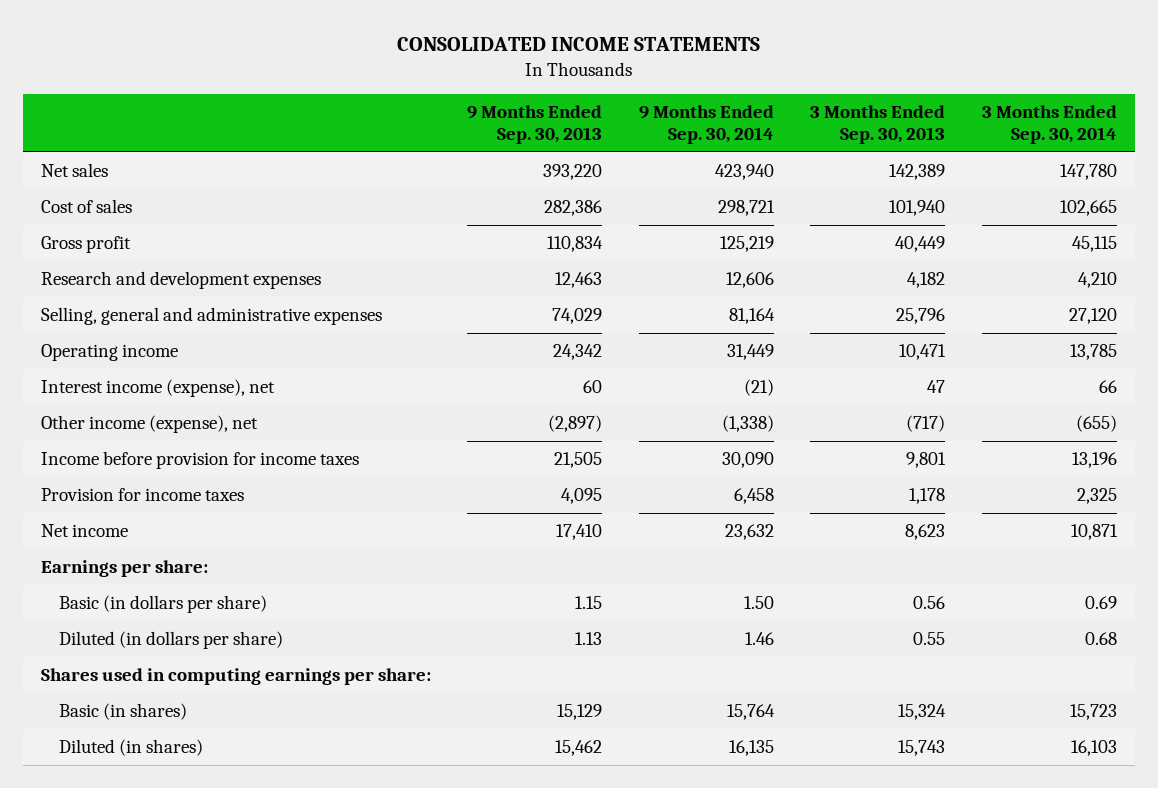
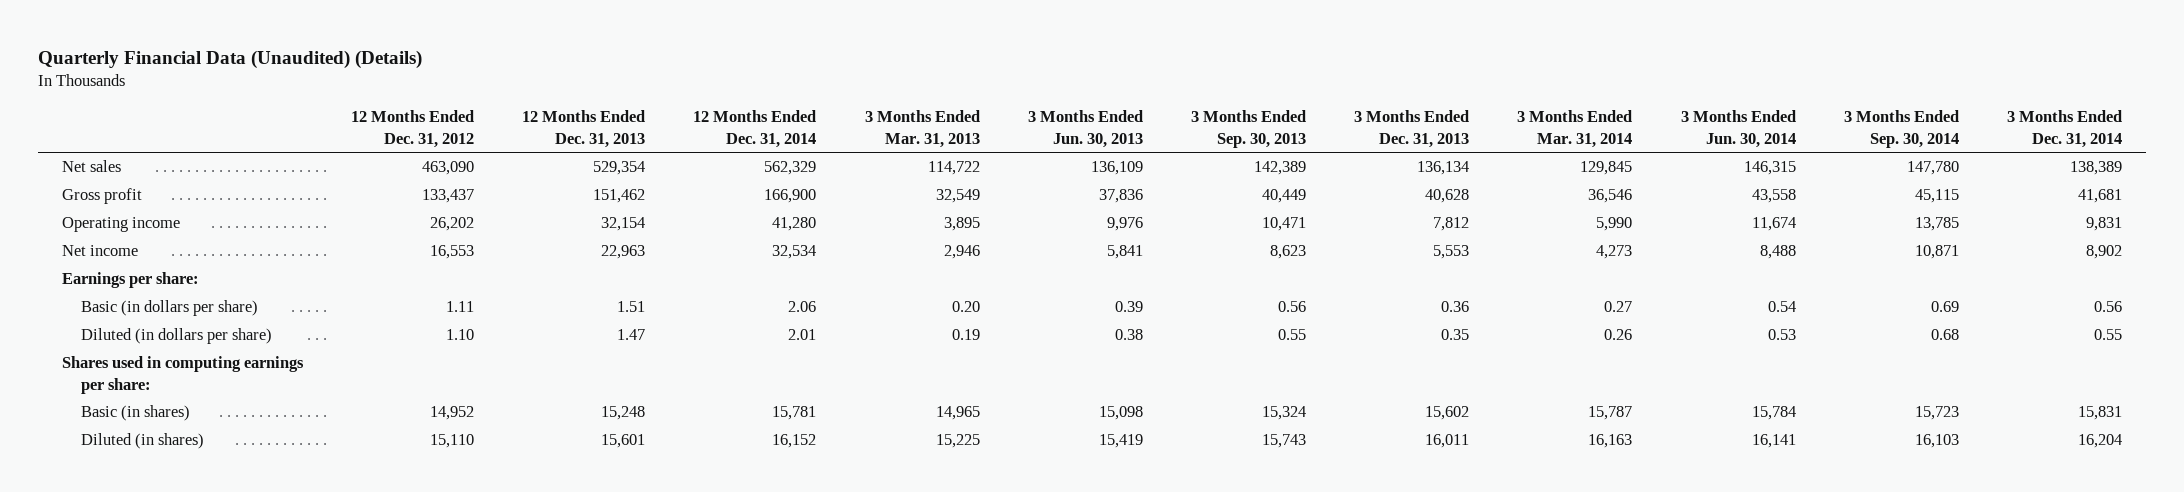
- CONSOLIDATED INCOME STATEMENTS
+ Quarterly Financial Data (Unaudited) (Details)
- | 9 Months Ended Sep. 30, 2013 | 9 Months Ended Sep. 30, 2014 | 3 Months Ended Sep. 30, 2013 | 3 Months Ended Sep. 30, 2014
+ | 12 Months Ended Dec. 31, 2012 | 12 Months Ended Dec. 31, 2013 | 12 Months Ended Dec. 31, 2014 | 3 Months Ended Mar. 31, 2013 | 3 Months Ended Jun. 30, 2013 | 3 Months Ended Sep. 30, 2013 | 3 Months Ended Dec. 31, 2013 | 3 Months Ended Mar. 31, 2014 | 3 Months Ended Jun. 30, 2014 | 3 Months Ended Sep. 30, 2014 | 3 Months Ended Dec. 31, 2014
- Cost of sales | 282,386 | 298,721 | 101,940 | 102,665
- Research and development expenses | 12,463 | 12,606 | 4,182 | 4,210
- Selling, general and administrative expenses | 74,029 | 81,164 | 25,796 | 27,120
- Interest income (expense), net | 60 | (21) | 47 | 66
- Other income (expense), net | (2,897) | (1,338) | (717) | (655)
- Income before provision for income taxes | 21,505 | 30,090 | 9,801 | 13,196
- Provision for income taxes | 4,095 | 6,458 | 1,178 | 2,325

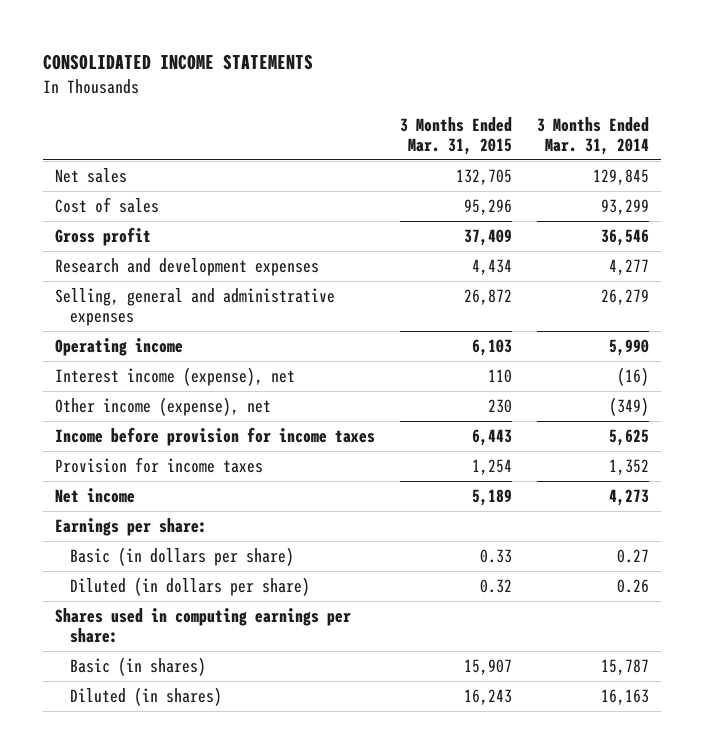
- Quarterly Financial Data (Unaudited) (Details)
+ CONSOLIDATED INCOME STATEMENTS
- | 12 Months Ended Dec. 31, 2012 | 12 Months Ended Dec. 31, 2013 | 12 Months Ended Dec. 31, 2014 | 3 Months Ended Mar. 31, 2013 | 3 Months Ended Jun. 30, 2013 | 3 Months Ended Sep. 30, 2013 | 3 Months Ended Dec. 31, 2013 | 3 Months Ended Mar. 31, 2014 | 3 Months Ended Jun. 30, 2014 | 3 Months Ended Sep. 30, 2014 | 3 Months Ended Dec. 31, 2014
+ | 3 Months Ended Mar. 31, 2015 | 3 Months Ended Mar. 31, 2014
+ Cost of sales | 95,296 | 93,299
+ Research and development expenses | 4,434 | 4,277
+ Selling, general and administrative expenses | 26,872 | 26,279
+ Interest income (expense), net | 110 | (16)
+ Other income (expense), net | 230 | (349)
+ Income before provision for income taxes | 6,443 | 5,625
+ Provision for income taxes | 1,254 | 1,352

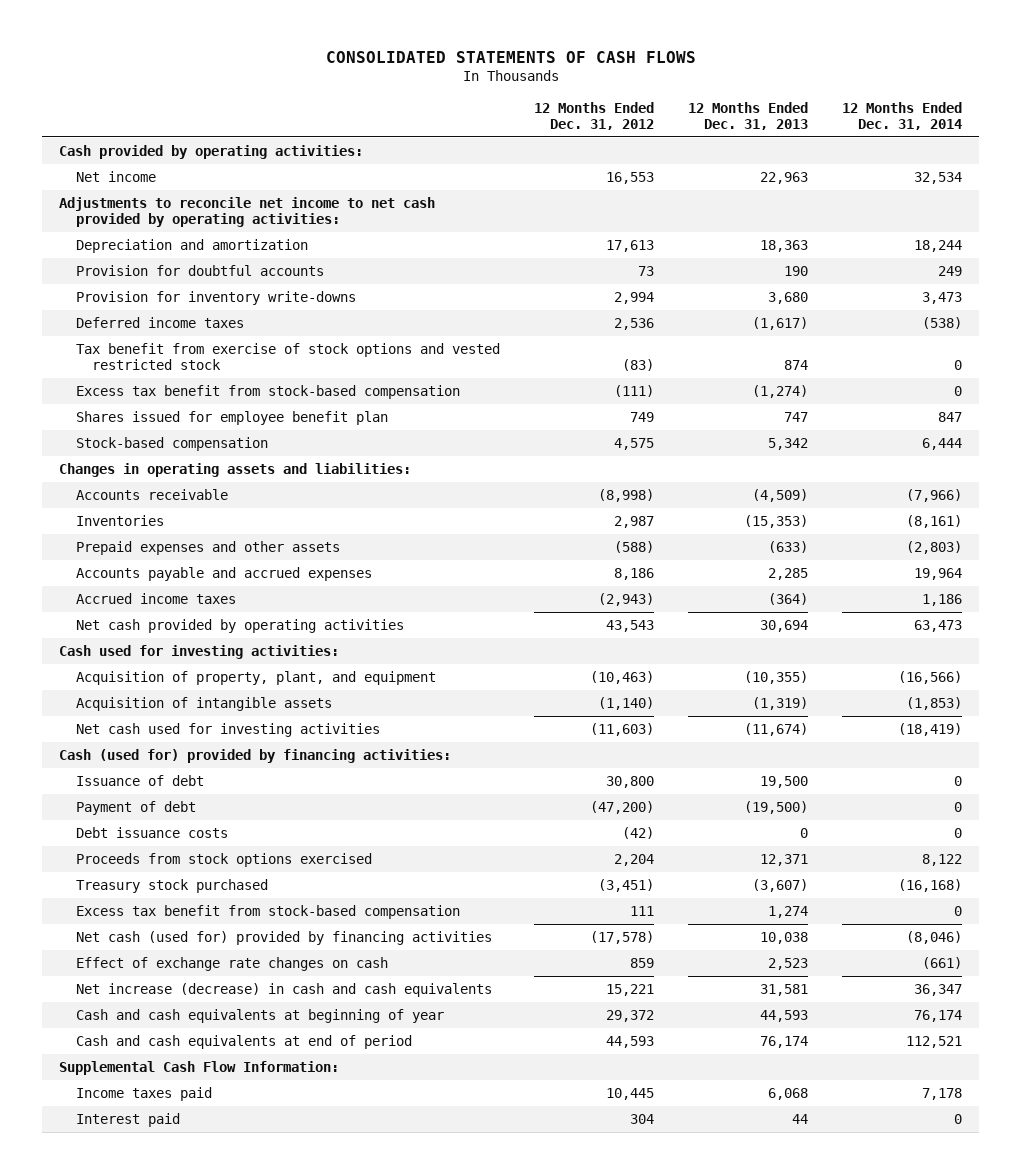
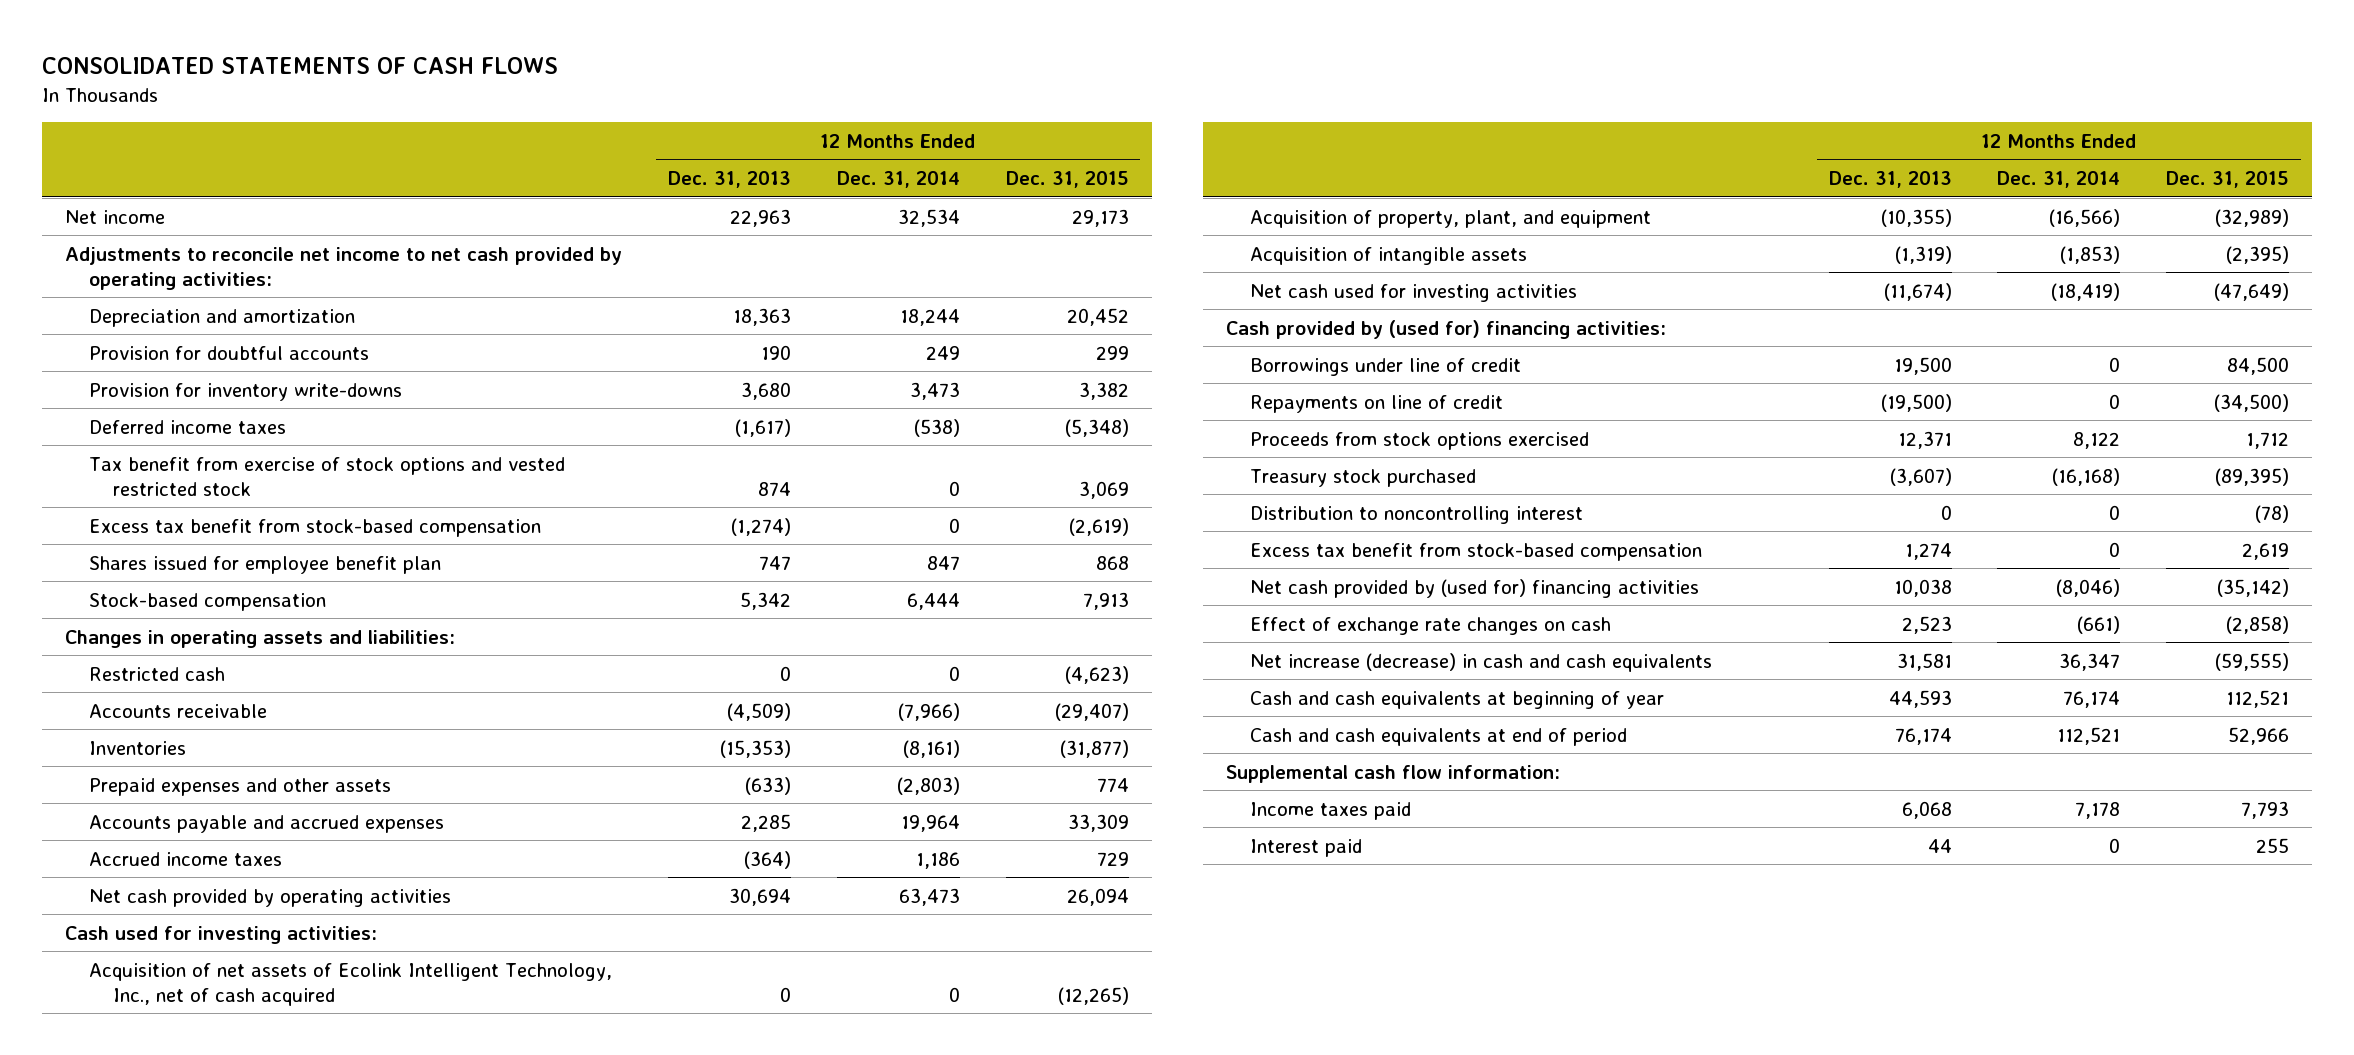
- | 12 Months Ended Dec. 31, 2012 | 12 Months Ended Dec. 31, 2013 | 12 Months Ended Dec. 31, 2014
+ | 12 Months Ended Dec. 31, 2013 | 12 Months Ended Dec. 31, 2014 | 12 Months Ended Dec. 31, 2015
- Cash provided by operating activities:
+ Restricted cash | 0 | 0 | (4,623)
+ Acquisition of net assets of Ecolink Intelligent Technology, Inc., net of cash acquired | 0 | 0 | (12,265)
- Cash (used for) provided by financing activities:
- Issuance of debt | 30,800 | 19,500 | 0
- Payment of debt | (47,200) | (19,500) | 0
- Debt issuance costs | (42) | 0 | 0
+ Cash provided by (used for) financing activities:
+ Borrowings under line of credit | 19,500 | 0 | 84,500
+ Repayments on line of credit | (19,500) | 0 | (34,500)
+ Distribution to noncontrolling interest | 0 | 0 | (78)
- Net cash (used for) provided by financing activities | (17,578) | 10,038 | (8,046)
+ Net cash provided by (used for) financing activities | 10,038 | (8,046) | (35,142)
- Supplemental Cash Flow Information:
+ Supplemental cash flow information:

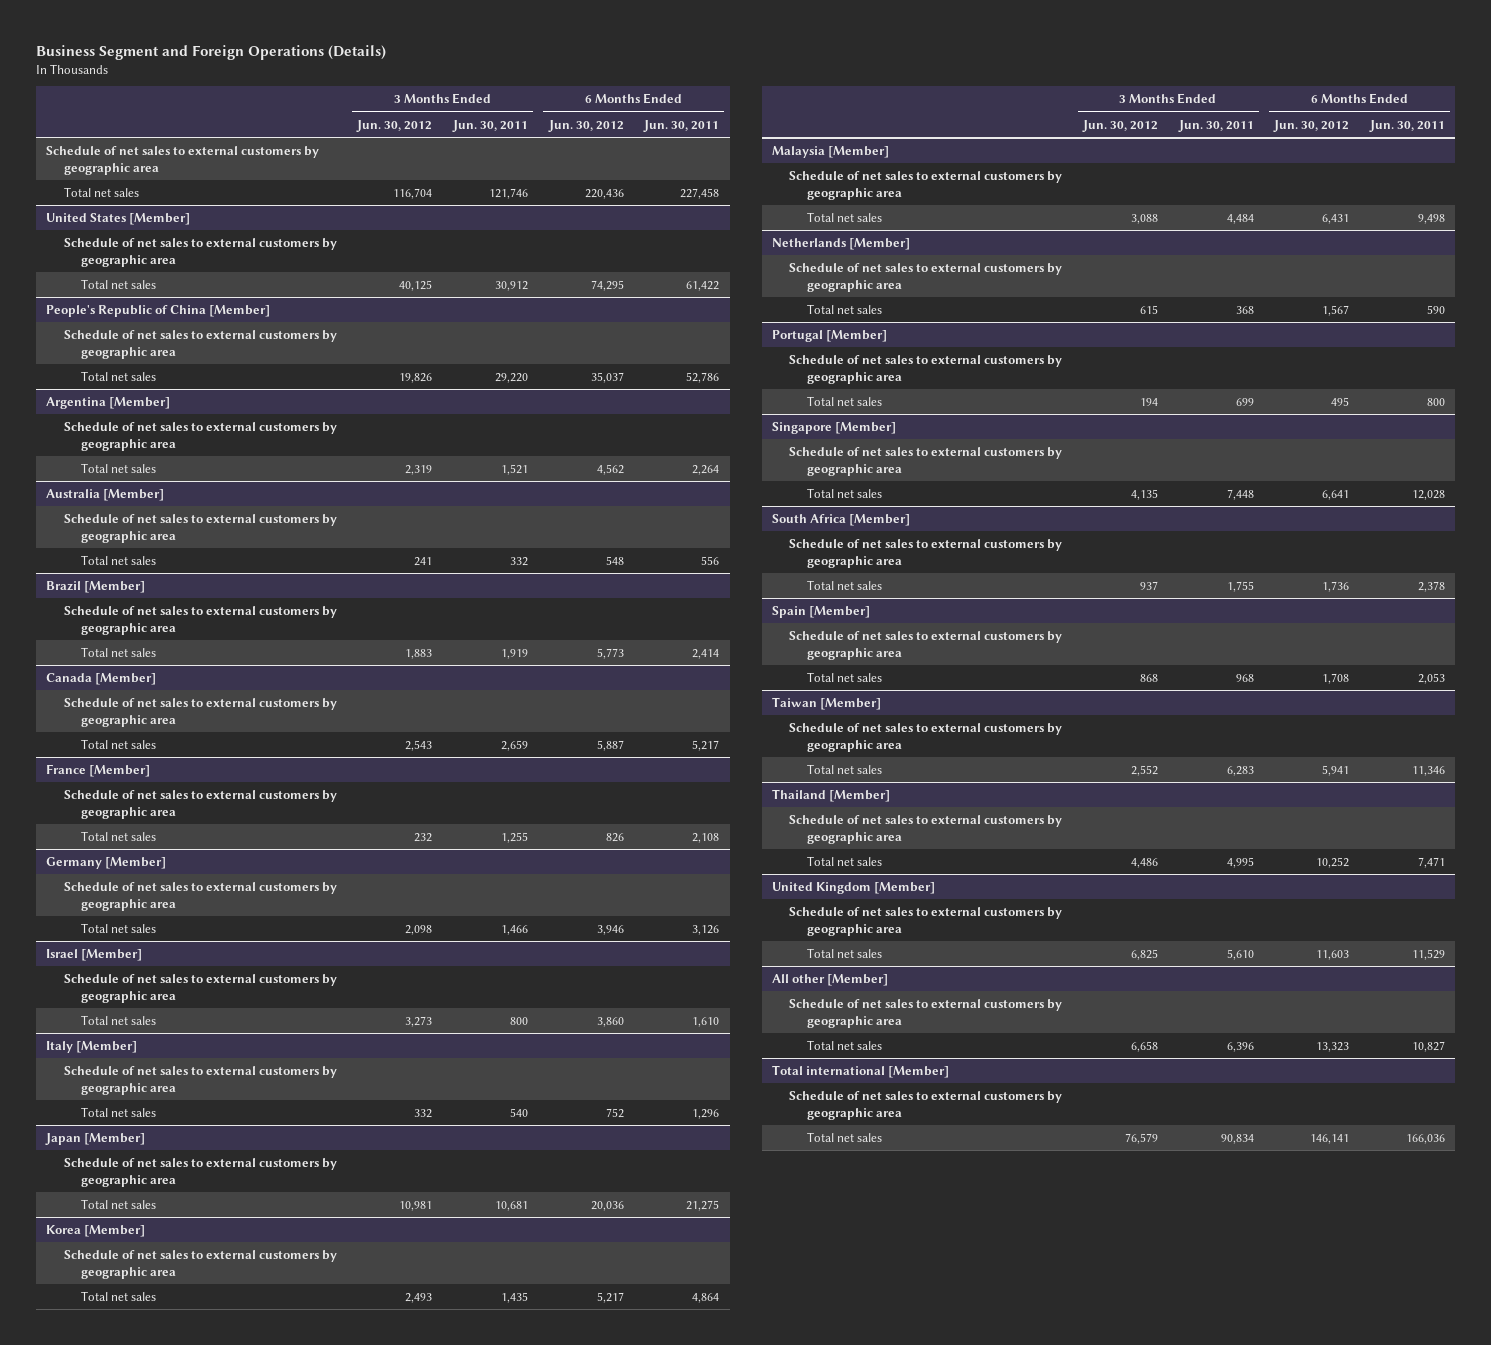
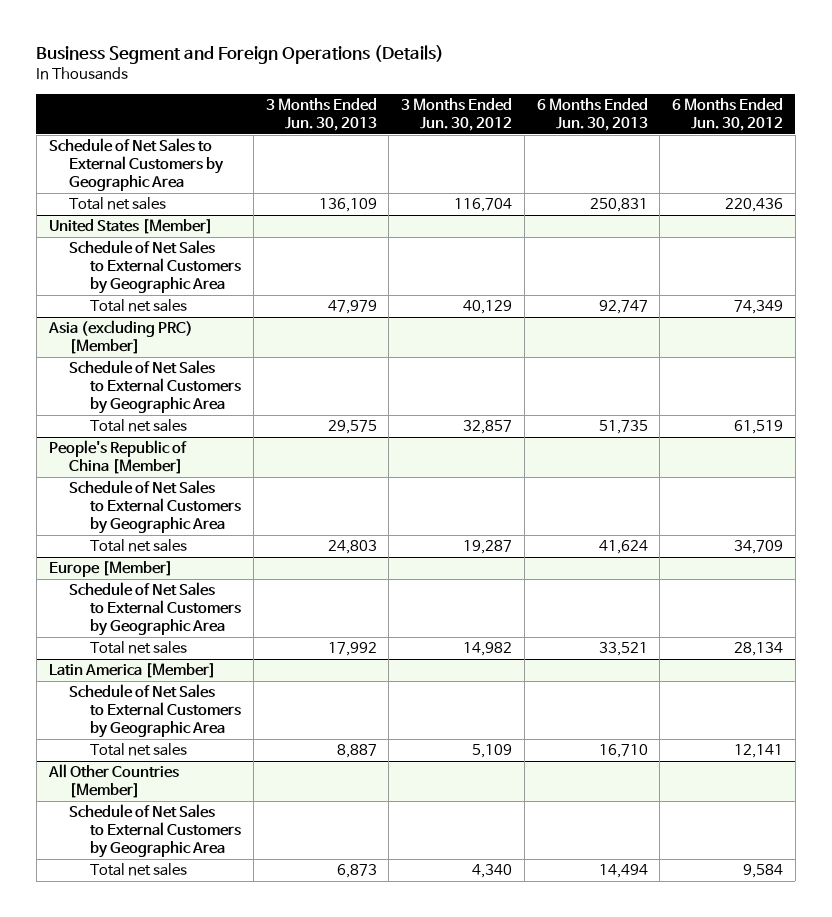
- | 3 Months Ended Jun. 30, 2012 | 3 Months Ended Jun. 30, 2011 | 6 Months Ended Jun. 30, 2012 | 6 Months Ended Jun. 30, 2011
+ | 3 Months Ended Jun. 30, 2013 | 3 Months Ended Jun. 30, 2012 | 6 Months Ended Jun. 30, 2013 | 6 Months Ended Jun. 30, 2012
- Schedule of net sales to external customers by geographic area
+ Schedule of Net Sales to External Customers by Geographic Area
@ United States [Member]
- Schedule of net sales to external customers by geographic area
- Total net sales | 40,125 | 30,912 | 74,295 | 61,422
+ Schedule of Net Sales to External Customers by Geographic Area
+ Total net sales | 47,979 | 40,129 | 92,747 | 74,349
+ Asia (excluding PRC) [Member]
+ Schedule of Net Sales to External Customers by Geographic Area
+ Total net sales | 29,575 | 32,857 | 51,735 | 61,519
@ People's Republic of China [Member]
- Schedule of net sales to external customers by geographic area
- Total net sales | 19,826 | 29,220 | 35,037 | 52,786
- Argentina [Member]
- Schedule of net sales to external customers by geographic area
- Total net sales | 2,319 | 1,521 | 4,562 | 2,264
- Australia [Member]
- Schedule of net sales to external customers by geographic area
- Total net sales | 241 | 332 | 548 | 556
- Brazil [Member]
- Schedule of net sales to external customers by geographic area
- Total net sales | 1,883 | 1,919 | 5,773 | 2,414
- Canada [Member]
- Schedule of net sales to external customers by geographic area
- Total net sales | 2,543 | 2,659 | 5,887 | 5,217
- France [Member]
- Schedule of net sales to external customers by geographic area
- Total net sales | 232 | 1,255 | 826 | 2,108
- Germany [Member]
- Schedule of net sales to external customers by geographic area
- Total net sales | 2,098 | 1,466 | 3,946 | 3,126
- Israel [Member]
- Schedule of net sales to external customers by geographic area
- Total net sales | 3,273 | 800 | 3,860 | 1,610
- Italy [Member]
- Schedule of net sales to external customers by geographic area
- Total net sales | 332 | 540 | 752 | 1,296
- Japan [Member]
- Schedule of net sales to external customers by geographic area
- Total net sales | 10,981 | 10,681 | 20,036 | 21,275
- Korea [Member]
- Schedule of net sales to external customers by geographic area
- Total net sales | 2,493 | 1,435 | 5,217 | 4,864
- Malaysia [Member]
- Schedule of net sales to external customers by geographic area
- Total net sales | 3,088 | 4,484 | 6,431 | 9,498
- Netherlands [Member]
- Schedule of net sales to external customers by geographic area
- Total net sales | 615 | 368 | 1,567 | 590
- Portugal [Member]
- Schedule of net sales to external customers by geographic area
- Total net sales | 194 | 699 | 495 | 800
- Singapore [Member]
- Schedule of net sales to external customers by geographic area
- Total net sales | 4,135 | 7,448 | 6,641 | 12,028
- South Africa [Member]
- Schedule of net sales to external customers by geographic area
- Total net sales | 937 | 1,755 | 1,736 | 2,378
- Spain [Member]
- Schedule of net sales to external customers by geographic area
- Total net sales | 868 | 968 | 1,708 | 2,053
- Taiwan [Member]
- Schedule of net sales to external customers by geographic area
- Total net sales | 2,552 | 6,283 | 5,941 | 11,346
- Thailand [Member]
- Schedule of net sales to external customers by geographic area
- Total net sales | 4,486 | 4,995 | 10,252 | 7,471
- United Kingdom [Member]
- Schedule of net sales to external customers by geographic area
- Total net sales | 6,825 | 5,610 | 11,603 | 11,529
- All other [Member]
- Schedule of net sales to external customers by geographic area
- Total net sales | 6,658 | 6,396 | 13,323 | 10,827
- Total international [Member]
- Schedule of net sales to external customers by geographic area
- Total net sales | 76,579 | 90,834 | 146,141 | 166,036
@ People's Republic of China [Member]
+ Schedule of Net Sales to External Customers by Geographic Area
+ Total net sales | 24,803 | 19,287 | 41,624 | 34,709
+ Europe [Member]
+ Schedule of Net Sales to External Customers by Geographic Area
+ Total net sales | 17,992 | 14,982 | 33,521 | 28,134
+ Latin America [Member]
+ Schedule of Net Sales to External Customers by Geographic Area
+ Total net sales | 8,887 | 5,109 | 16,710 | 12,141
+ All Other Countries [Member]
+ Schedule of Net Sales to External Customers by Geographic Area
+ Total net sales | 6,873 | 4,340 | 14,494 | 9,584

